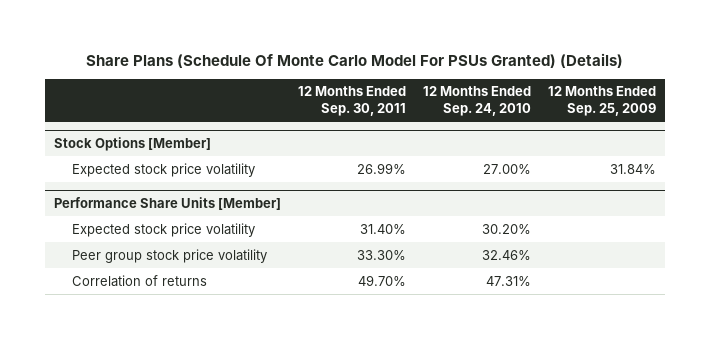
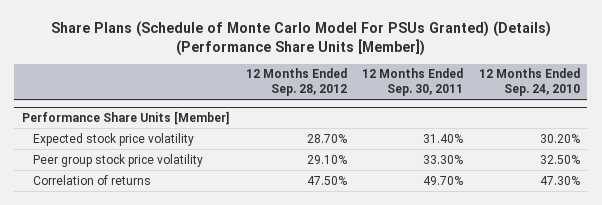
- Share Plans (Schedule Of Monte Carlo Model For PSUs Granted) (Details)
+ Share Plans (Schedule of Monte Carlo Model For PSUs Granted) (Details) (Performance Share Units [Member])
- | 12 Months Ended Sep. 30, 2011 | 12 Months Ended Sep. 24, 2010 | 12 Months Ended Sep. 25, 2009
+ | 12 Months Ended Sep. 28, 2012 | 12 Months Ended Sep. 30, 2011 | 12 Months Ended Sep. 24, 2010
- Stock Options [Member]
- Expected stock price volatility | 26.99% | 27.00% | 31.84%
@ Performance Share Units [Member]
- Peer group stock price volatility | 33.30% | 32.46% |
- Correlation of returns | 49.70% | 47.31% |
+ Peer group stock price volatility | 29.10% | 33.30% | 32.50%
+ Correlation of returns | 47.50% | 49.70% | 47.30%

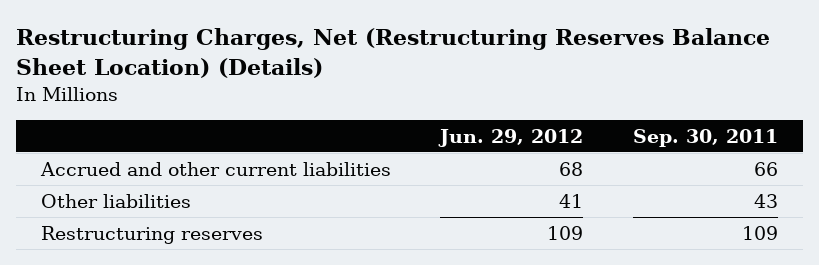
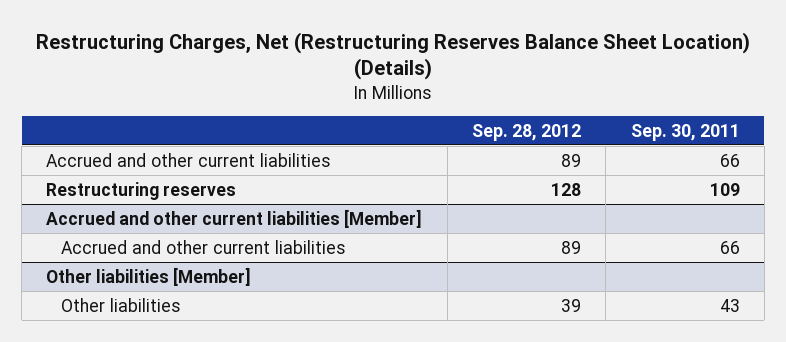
- | Jun. 29, 2012 | Sep. 30, 2011
+ | Sep. 28, 2012 | Sep. 30, 2011
- Other liabilities | 41 | 43
+ Accrued and other current liabilities [Member]
+ Accrued and other current liabilities | 89 | 66
+ Other liabilities [Member]
+ Other liabilities | 39 | 43

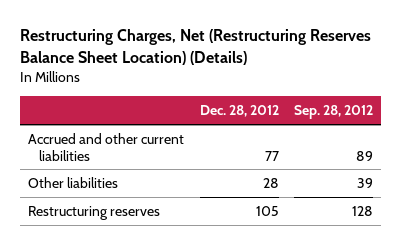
- | Sep. 28, 2012 | Sep. 30, 2011
+ | Dec. 28, 2012 | Sep. 28, 2012
- Accrued and other current liabilities [Member]
- Accrued and other current liabilities | 89 | 66
- Other liabilities [Member]
moved down: Restructuring reserves | 105 | 128

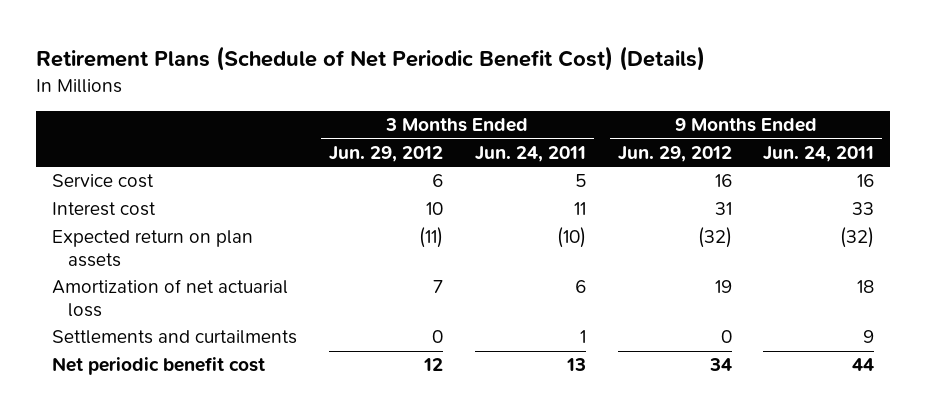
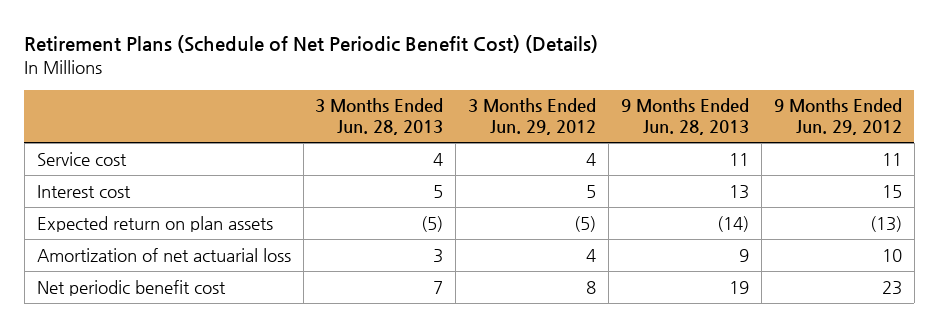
- | 3 Months Ended Jun. 29, 2012 | 3 Months Ended Jun. 24, 2011 | 9 Months Ended Jun. 29, 2012 | 9 Months Ended Jun. 24, 2011
+ | 3 Months Ended Jun. 28, 2013 | 3 Months Ended Jun. 29, 2012 | 9 Months Ended Jun. 28, 2013 | 9 Months Ended Jun. 29, 2012
- Service cost | 6 | 5 | 16 | 16
- Interest cost | 10 | 11 | 31 | 33
- Expected return on plan assets | (11) | (10) | (32) | (32)
- Amortization of net actuarial loss | 7 | 6 | 19 | 18
- Settlements and curtailments | 0 | 1 | 0 | 9
- Net periodic benefit cost | 12 | 13 | 34 | 44
+ Service cost | 4 | 4 | 11 | 11
+ Interest cost | 5 | 5 | 13 | 15
+ Expected return on plan assets | (5) | (5) | (14) | (13)
+ Amortization of net actuarial loss | 3 | 4 | 9 | 10
+ Net periodic benefit cost | 7 | 8 | 19 | 23

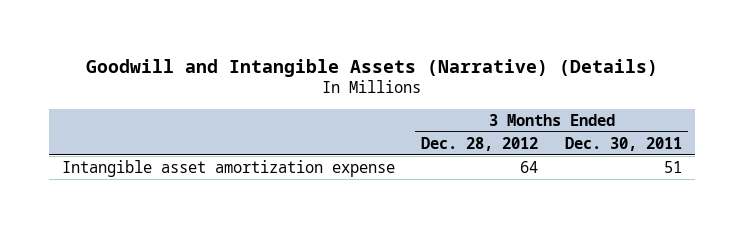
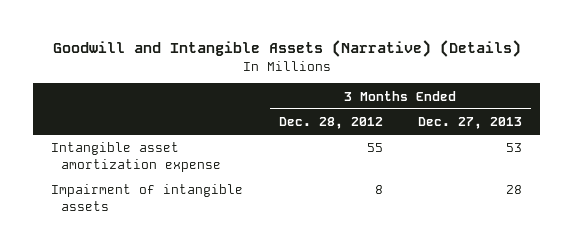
- | 3 Months Ended Dec. 28, 2012 | 3 Months Ended Dec. 30, 2011
+ | 3 Months Ended Dec. 28, 2012 | 3 Months Ended Dec. 27, 2013
- Intangible asset amortization expense | 64 | 51
+ Intangible asset amortization expense | 55 | 53
+ Impairment of intangible assets | 8 | 28

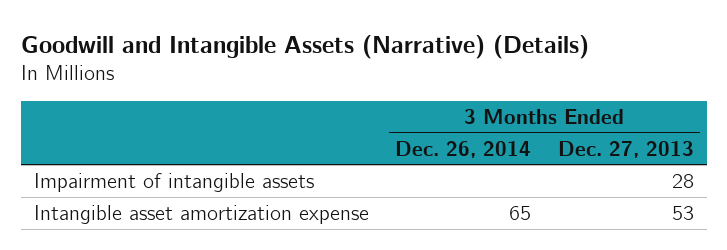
- | 3 Months Ended Dec. 28, 2012 | 3 Months Ended Dec. 27, 2013
+ | 3 Months Ended Dec. 26, 2014 | 3 Months Ended Dec. 27, 2013
moved down: Intangible asset amortization expense | 65 | 53

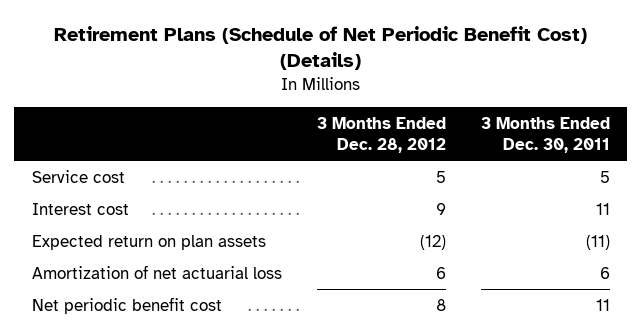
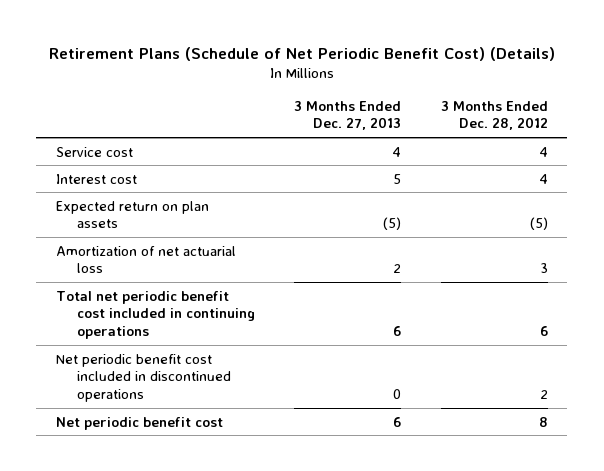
- | 3 Months Ended Dec. 28, 2012 | 3 Months Ended Dec. 30, 2011
+ | 3 Months Ended Dec. 27, 2013 | 3 Months Ended Dec. 28, 2012
- Service cost | 5 | 5
- Interest cost | 9 | 11
- Expected return on plan assets | (12) | (11)
- Amortization of net actuarial loss | 6 | 6
+ Service cost | 4 | 4
+ Interest cost | 5 | 4
+ Expected return on plan assets | (5) | (5)
+ Amortization of net actuarial loss | 2 | 3
+ Total net periodic benefit cost included in continuing operations | 6 | 6
+ Net periodic benefit cost included in discontinued operations | 0 | 2

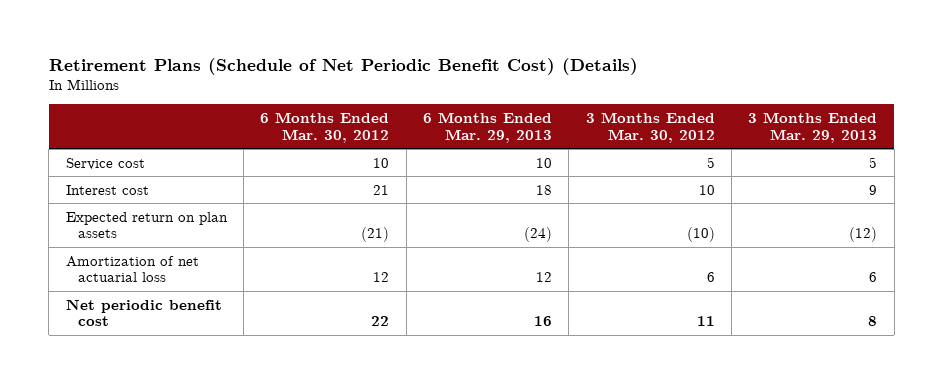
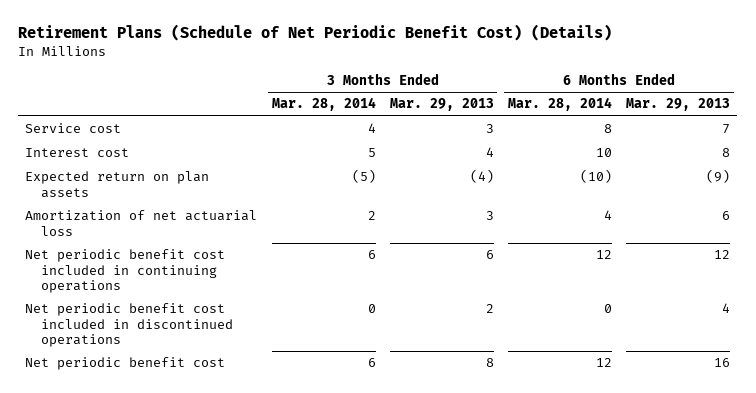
- | 6 Months Ended Mar. 30, 2012 | 6 Months Ended Mar. 29, 2013 | 3 Months Ended Mar. 30, 2012 | 3 Months Ended Mar. 29, 2013
+ | 3 Months Ended Mar. 28, 2014 | 3 Months Ended Mar. 29, 2013 | 6 Months Ended Mar. 28, 2014 | 6 Months Ended Mar. 29, 2013
- Service cost | 10 | 10 | 5 | 5
- Interest cost | 21 | 18 | 10 | 9
- Expected return on plan assets | (21) | (24) | (10) | (12)
- Amortization of net actuarial loss | 12 | 12 | 6 | 6
+ Service cost | 4 | 3 | 8 | 7
+ Interest cost | 5 | 4 | 10 | 8
+ Expected return on plan assets | (5) | (4) | (10) | (9)
+ Amortization of net actuarial loss | 2 | 3 | 4 | 6
+ Net periodic benefit cost included in continuing operations | 6 | 6 | 12 | 12
+ Net periodic benefit cost included in discontinued operations | 0 | 2 | 0 | 4

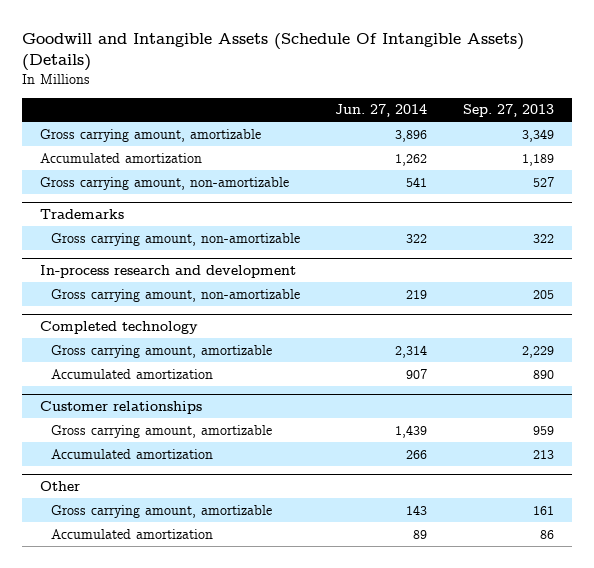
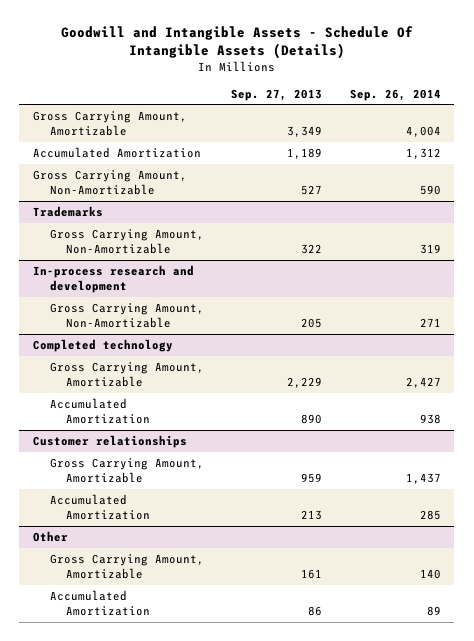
- Goodwill and Intangible Assets (Schedule Of Intangible Assets) (Details)
+ Goodwill and Intangible Assets - Schedule Of Intangible Assets (Details)
- | Jun. 27, 2014 | Sep. 27, 2013
+ | Sep. 27, 2013 | Sep. 26, 2014
- Gross carrying amount, amortizable | 3,896 | 3,349
- Accumulated amortization | 1,262 | 1,189
- Gross carrying amount, non-amortizable | 541 | 527
+ Gross Carrying Amount, Amortizable | 3,349 | 4,004
+ Accumulated Amortization | 1,189 | 1,312
+ Gross Carrying Amount, Non-Amortizable | 527 | 590
@ Trademarks
- Gross carrying amount, non-amortizable | 322 | 322
+ Gross Carrying Amount, Non-Amortizable | 322 | 319
@ In-process research and development
- Gross carrying amount, non-amortizable | 219 | 205
+ Gross Carrying Amount, Non-Amortizable | 205 | 271
@ Completed technology
- Gross carrying amount, amortizable | 2,314 | 2,229
- Accumulated amortization | 907 | 890
+ Gross Carrying Amount, Amortizable | 2,229 | 2,427
+ Accumulated Amortization | 890 | 938
@ Customer relationships
- Gross carrying amount, amortizable | 1,439 | 959
- Accumulated amortization | 266 | 213
+ Gross Carrying Amount, Amortizable | 959 | 1,437
+ Accumulated Amortization | 213 | 285
@ Other
- Gross carrying amount, amortizable | 143 | 161
- Accumulated amortization | 89 | 86
+ Gross Carrying Amount, Amortizable | 161 | 140
+ Accumulated Amortization | 86 | 89

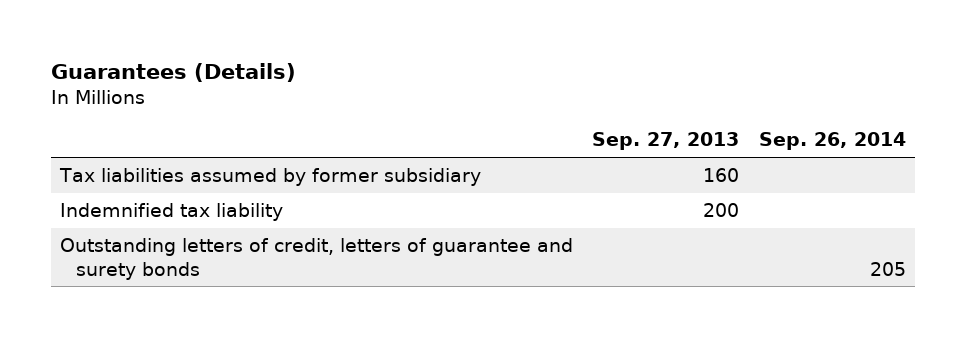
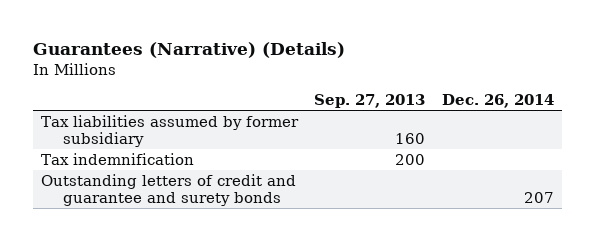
- Guarantees (Details)
+ Guarantees (Narrative) (Details)
- | Sep. 27, 2013 | Sep. 26, 2014
+ | Sep. 27, 2013 | Dec. 26, 2014
- Indemnified tax liability | 200 |
- Outstanding letters of credit, letters of guarantee and surety bonds | | 205
+ Tax indemnification | 200 |
+ Outstanding letters of credit and guarantee and surety bonds | | 207

